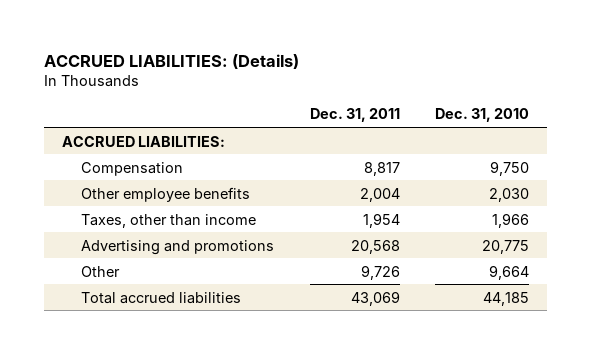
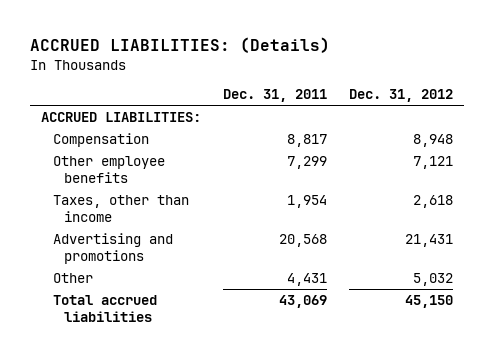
- | Dec. 31, 2011 | Dec. 31, 2010
+ | Dec. 31, 2011 | Dec. 31, 2012
- Other employee benefits | 2,004 | 2,030
+ Other employee benefits | 7,299 | 7,121
- Other | 9,726 | 9,664
+ Other | 4,431 | 5,032

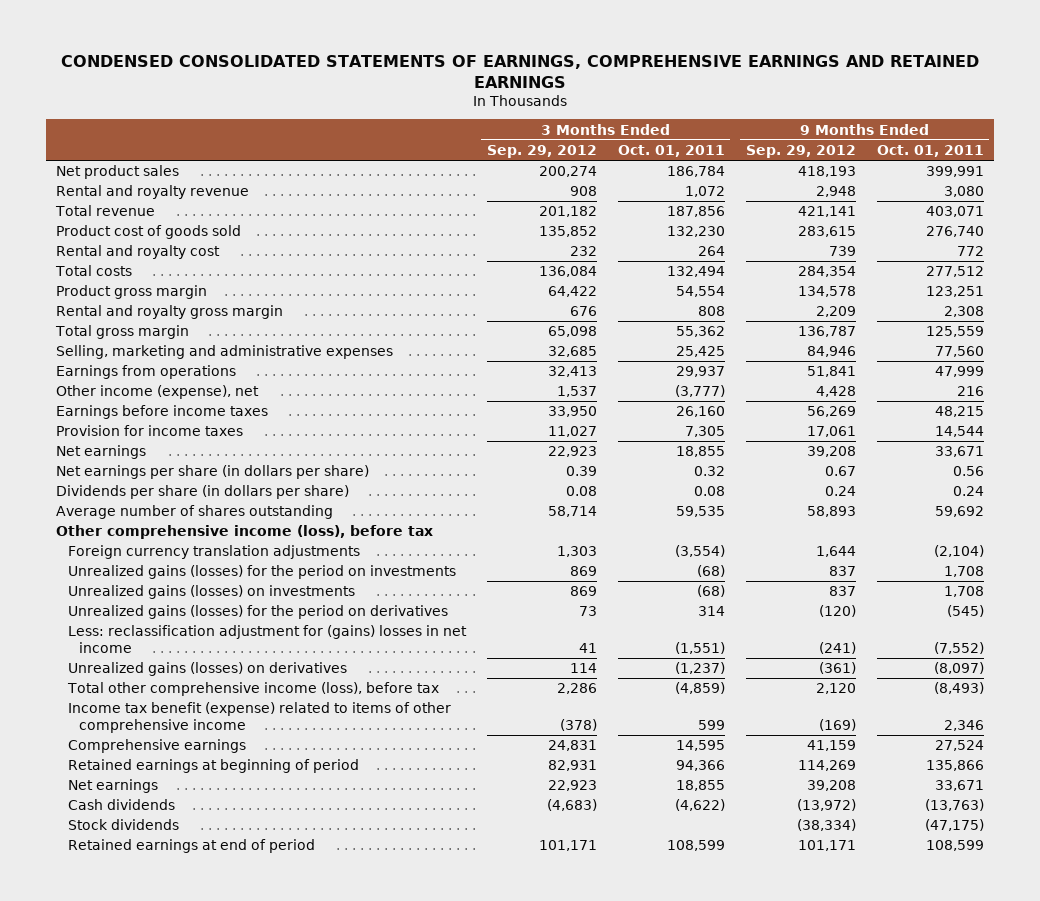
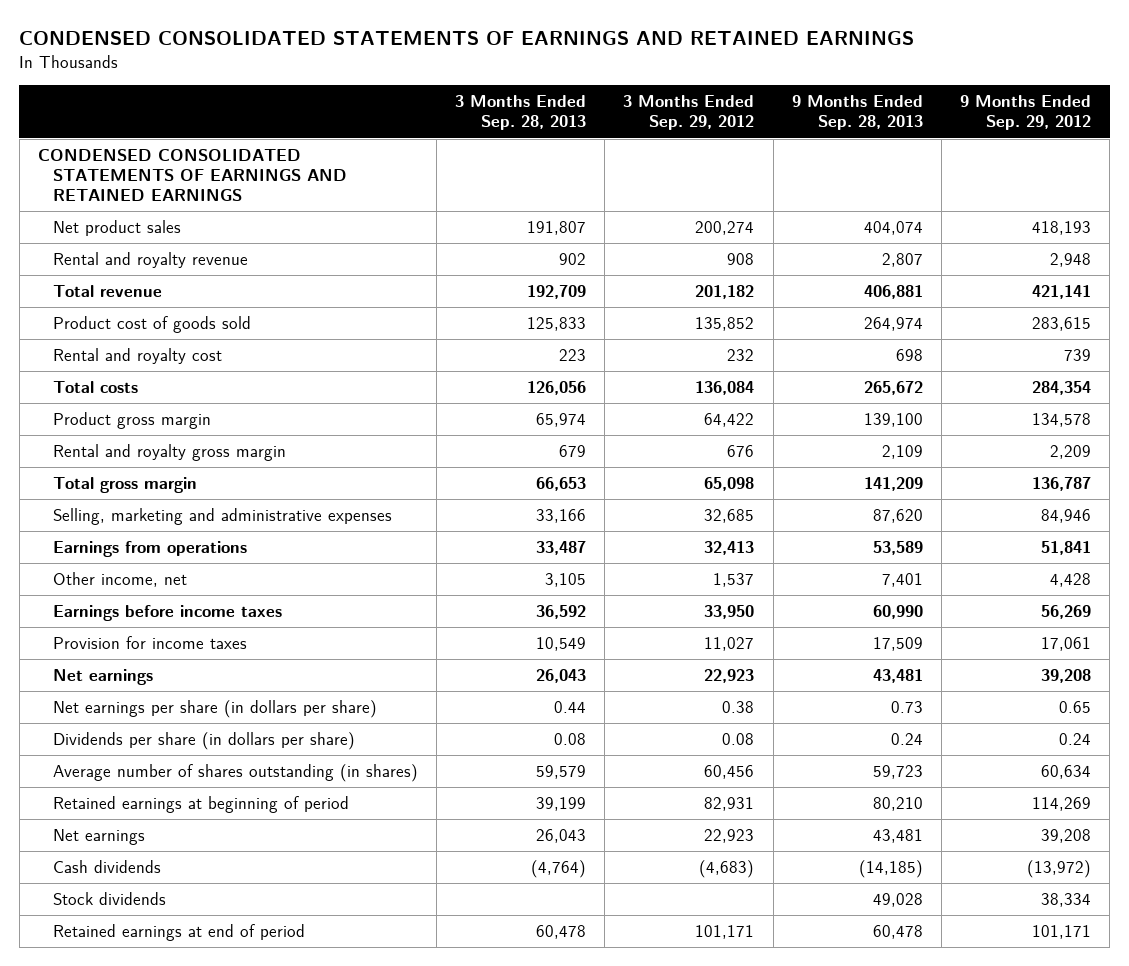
- CONDENSED CONSOLIDATED STATEMENTS OF EARNINGS, COMPREHENSIVE EARNINGS AND RETAINED EARNINGS
+ CONDENSED CONSOLIDATED STATEMENTS OF EARNINGS AND RETAINED EARNINGS
- | 3 Months Ended Sep. 29, 2012 | 3 Months Ended Oct. 01, 2011 | 9 Months Ended Sep. 29, 2012 | 9 Months Ended Oct. 01, 2011
+ | 3 Months Ended Sep. 28, 2013 | 3 Months Ended Sep. 29, 2012 | 9 Months Ended Sep. 28, 2013 | 9 Months Ended Sep. 29, 2012
+ CONDENSED CONSOLIDATED STATEMENTS OF EARNINGS AND RETAINED EARNINGS
- Other income (expense), net | 1,537 | (3,777) | 4,428 | 216
+ Other income, net | 3,105 | 1,537 | 7,401 | 4,428
- Net earnings per share (in dollars per share) | 0.39 | 0.32 | 0.67 | 0.56
+ Net earnings per share (in dollars per share) | 0.44 | 0.38 | 0.73 | 0.65
- Average number of shares outstanding | 58,714 | 59,535 | 58,893 | 59,692
- Other comprehensive income (loss), before tax
- Foreign currency translation adjustments | 1,303 | (3,554) | 1,644 | (2,104)
- Unrealized gains (losses) for the period on investments | 869 | (68) | 837 | 1,708
- Unrealized gains (losses) on investments | 869 | (68) | 837 | 1,708
- Unrealized gains (losses) for the period on derivatives | 73 | 314 | (120) | (545)
- Less: reclassification adjustment for (gains) losses in net income | 41 | (1,551) | (241) | (7,552)
- Unrealized gains (losses) on derivatives | 114 | (1,237) | (361) | (8,097)
- Total other comprehensive income (loss), before tax | 2,286 | (4,859) | 2,120 | (8,493)
- Income tax benefit (expense) related to items of other comprehensive income | (378) | 599 | (169) | 2,346
- Comprehensive earnings | 24,831 | 14,595 | 41,159 | 27,524
+ Average number of shares outstanding (in shares) | 59,579 | 60,456 | 59,723 | 60,634
- Stock dividends | | | (38,334) | (47,175)
+ Stock dividends | | | 49,028 | 38,334

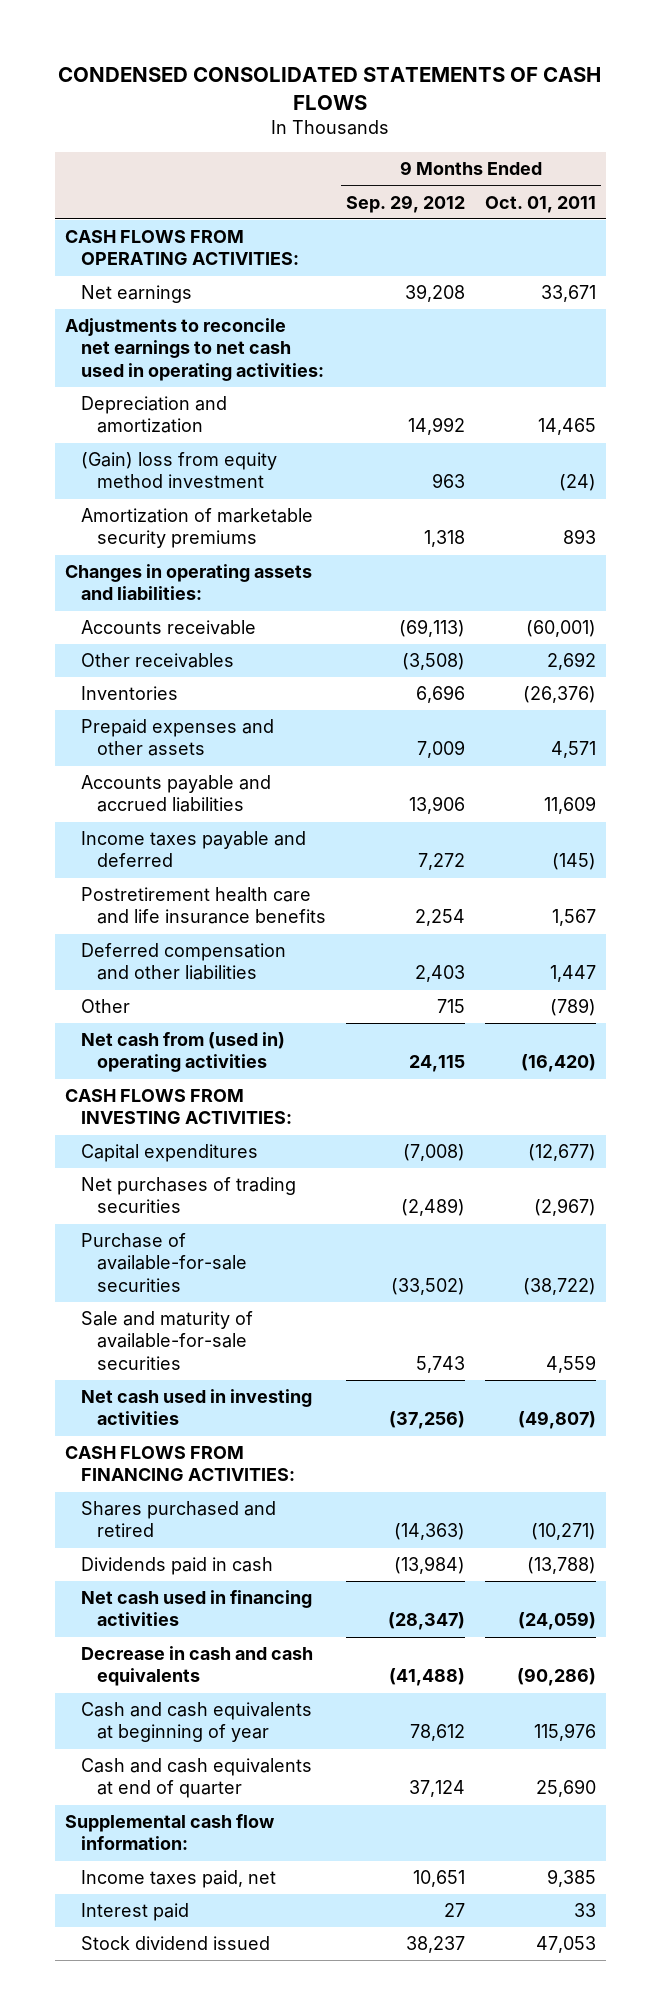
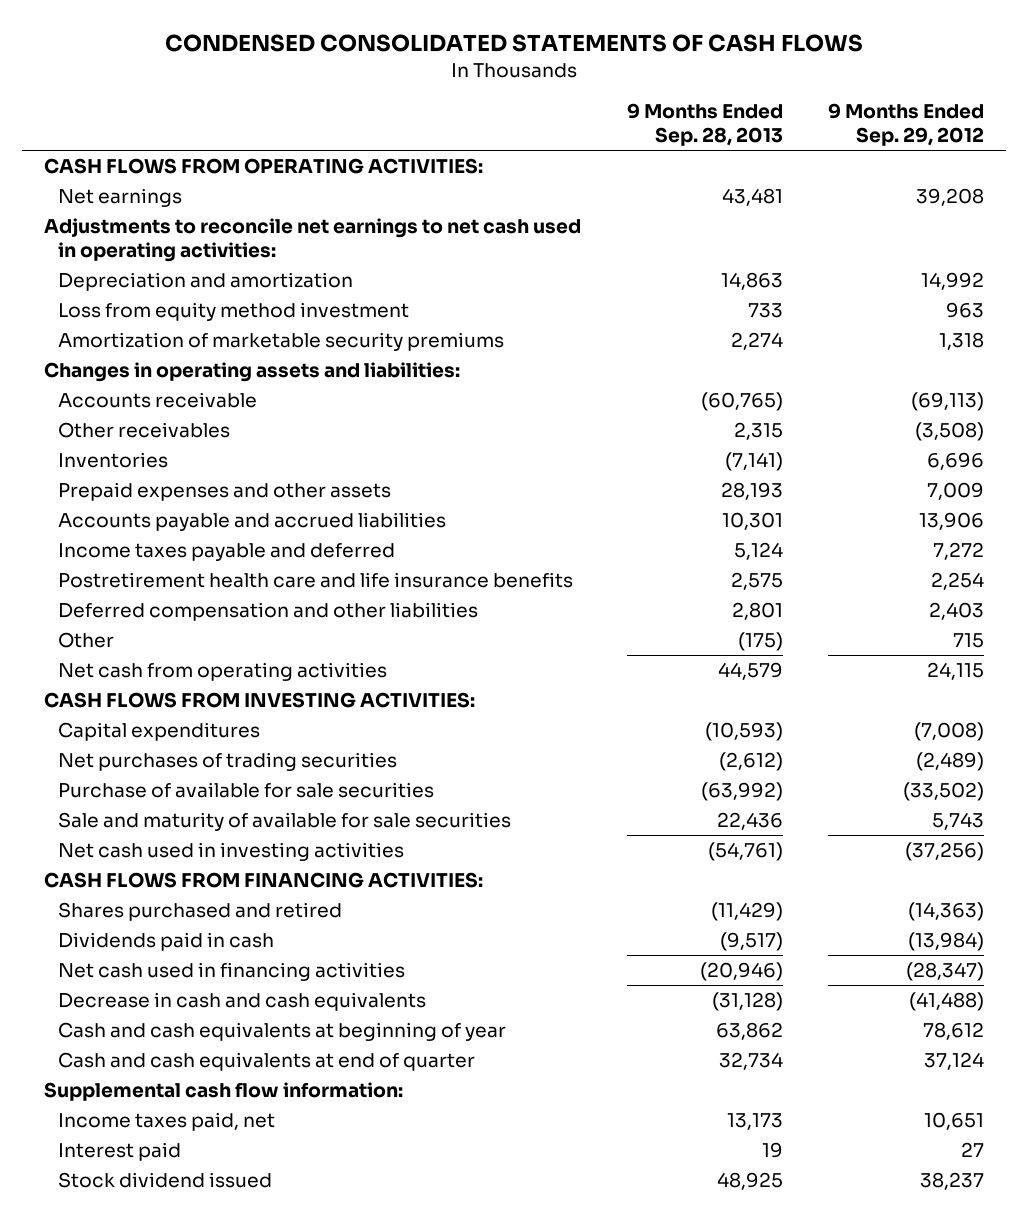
- | 9 Months Ended Sep. 29, 2012 | 9 Months Ended Oct. 01, 2011
+ | 9 Months Ended Sep. 28, 2013 | 9 Months Ended Sep. 29, 2012
- (Gain) loss from equity method investment | 963 | (24)
+ Loss from equity method investment | 733 | 963
- Net cash from (used in) operating activities | 24,115 | (16,420)
+ Net cash from operating activities | 44,579 | 24,115
- Purchase of available-for-sale securities | (33,502) | (38,722)
- Sale and maturity of available-for-sale securities | 5,743 | 4,559
+ Purchase of available for sale securities | (63,992) | (33,502)
+ Sale and maturity of available for sale securities | 22,436 | 5,743

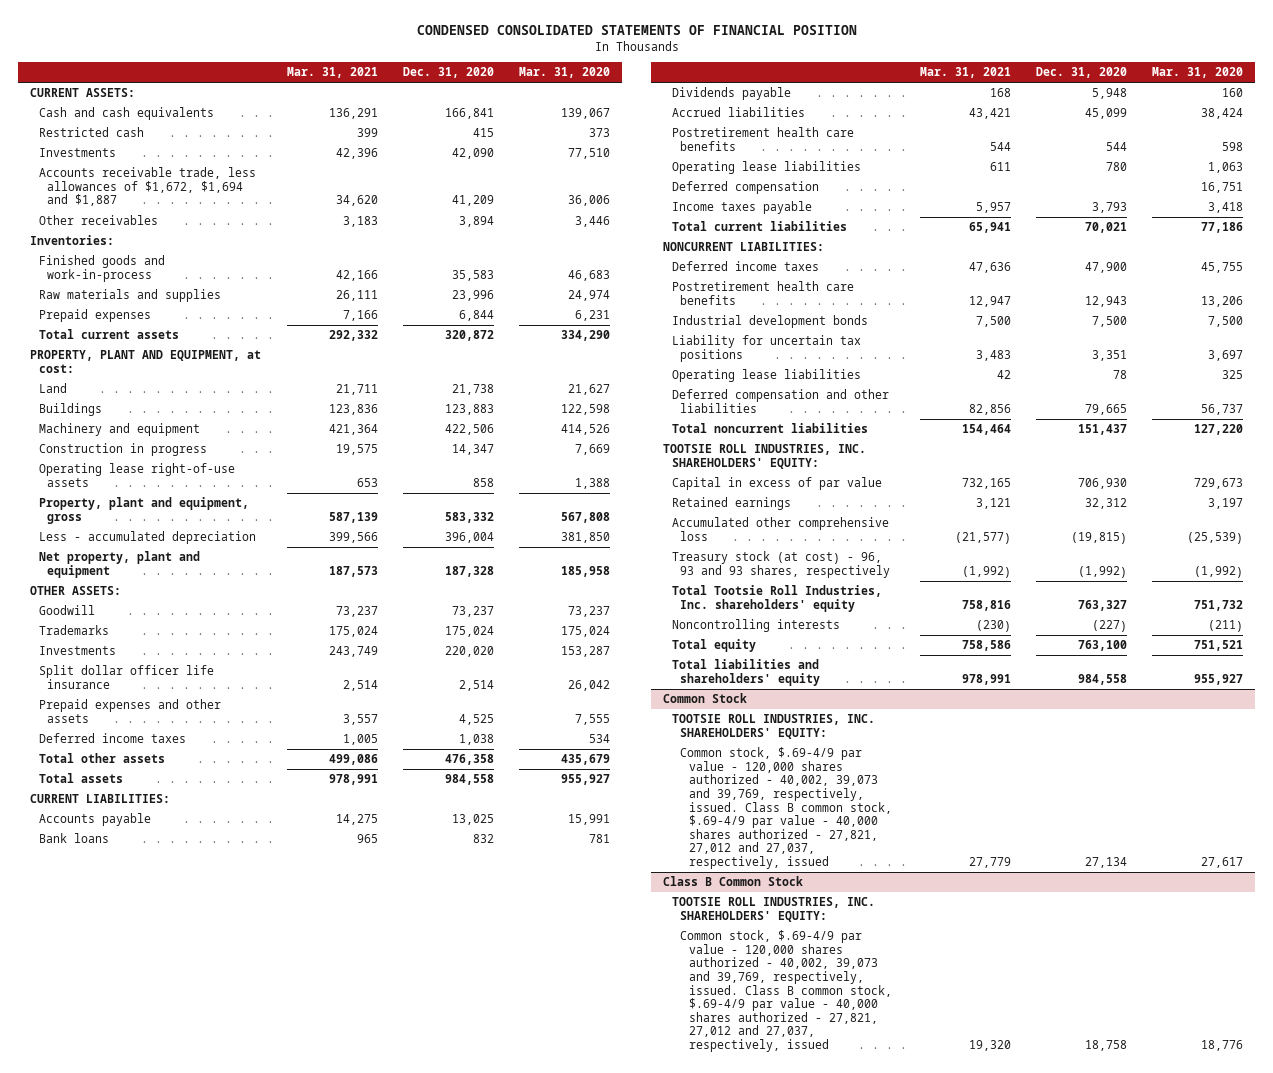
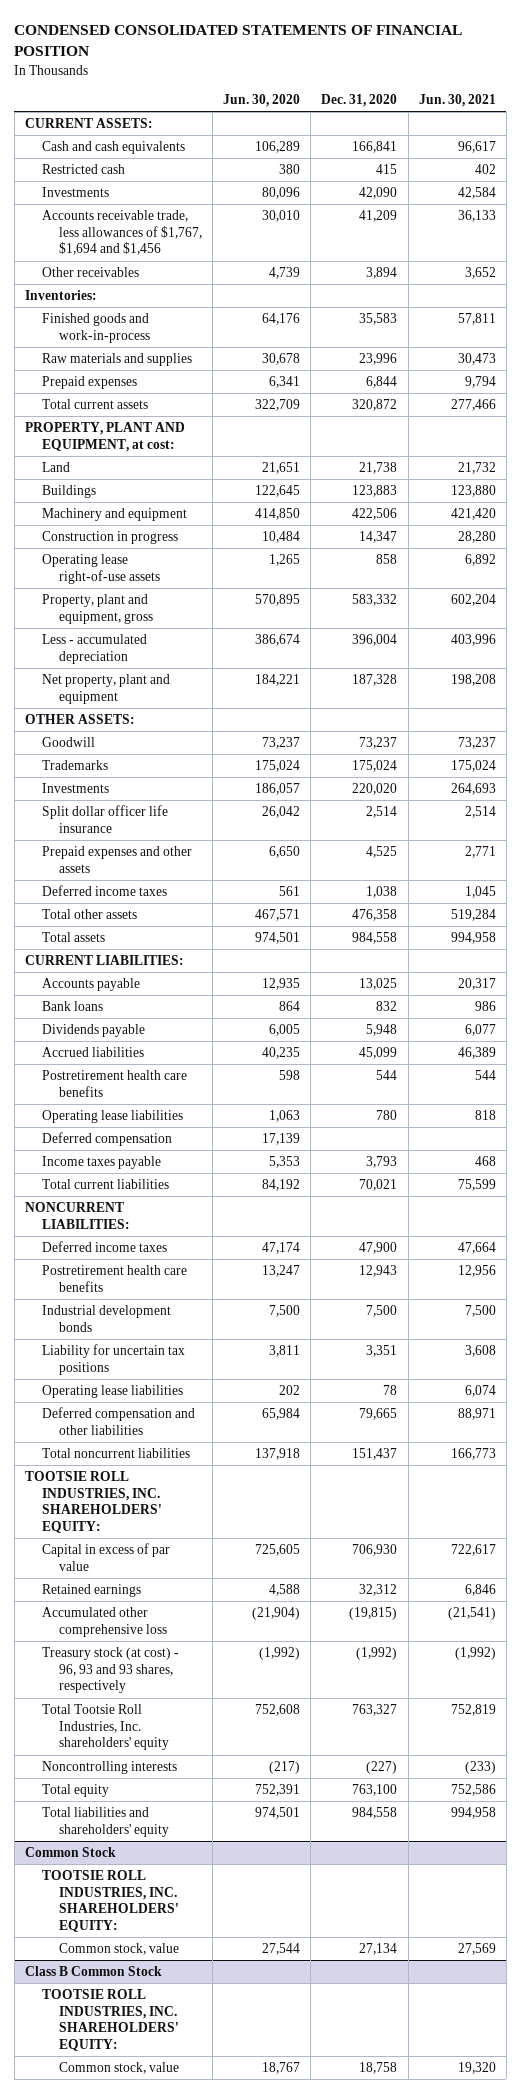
- | Mar. 31, 2021 | Dec. 31, 2020 | Mar. 31, 2020
+ | Jun. 30, 2020 | Dec. 31, 2020 | Jun. 30, 2021
- Accounts receivable trade, less allowances of $1,672, $1,694 and $1,887 | 34,620 | 41,209 | 36,006
+ Accounts receivable trade, less allowances of $1,767, $1,694 and $1,456 | 30,010 | 41,209 | 36,133
@ Common Stock
- Common stock, $.69-4/9 par value - 120,000 shares authorized - 40,002, 39,073 and 39,769, respectively, issued. Class B common stock, $.69-4/9 par value - 40,000 shares authorized - 27,821, 27,012 and 27,037, respectively, issued | 27,779 | 27,134 | 27,617
+ Common stock, value | 27,544 | 27,134 | 27,569
@ Class B Common Stock
- Common stock, $.69-4/9 par value - 120,000 shares authorized - 40,002, 39,073 and 39,769, respectively, issued. Class B common stock, $.69-4/9 par value - 40,000 shares authorized - 27,821, 27,012 and 27,037, respectively, issued | 19,320 | 18,758 | 18,776
+ Common stock, value | 18,767 | 18,758 | 19,320

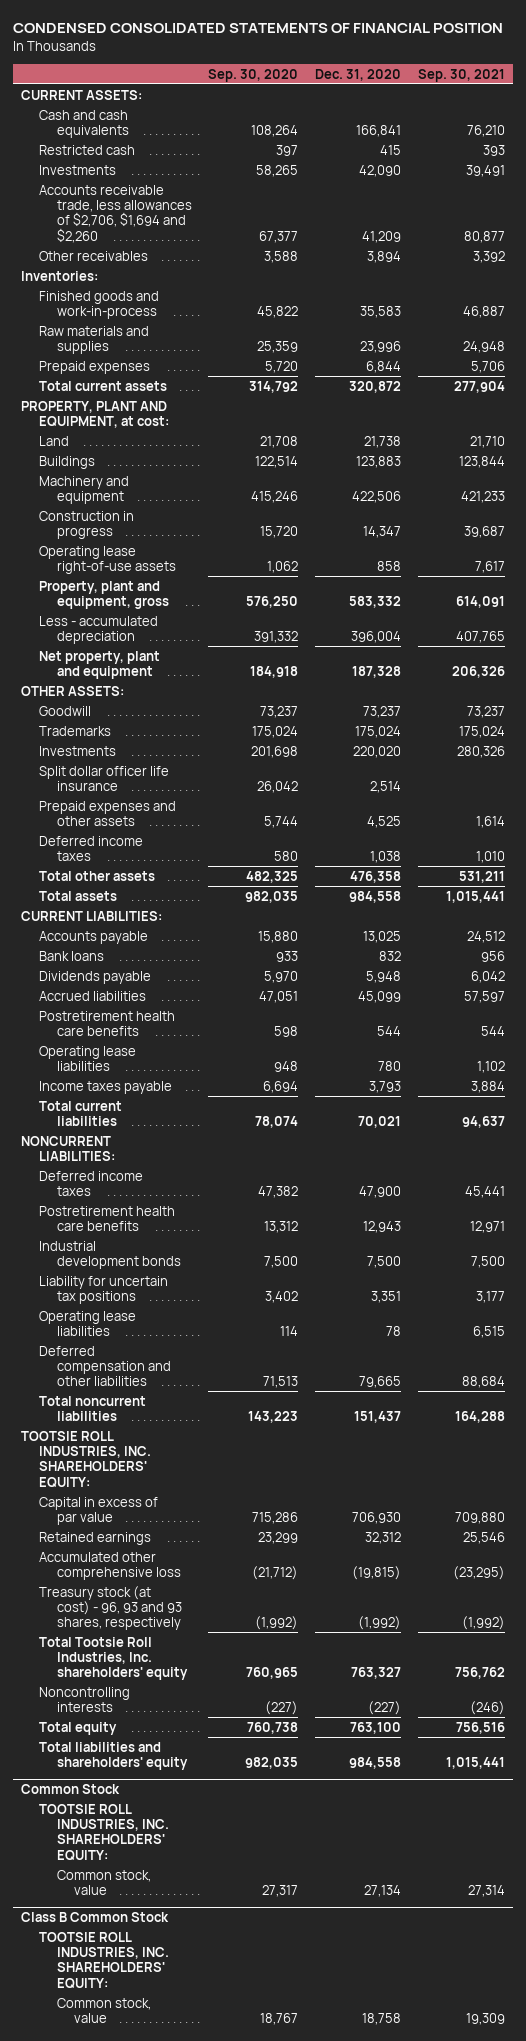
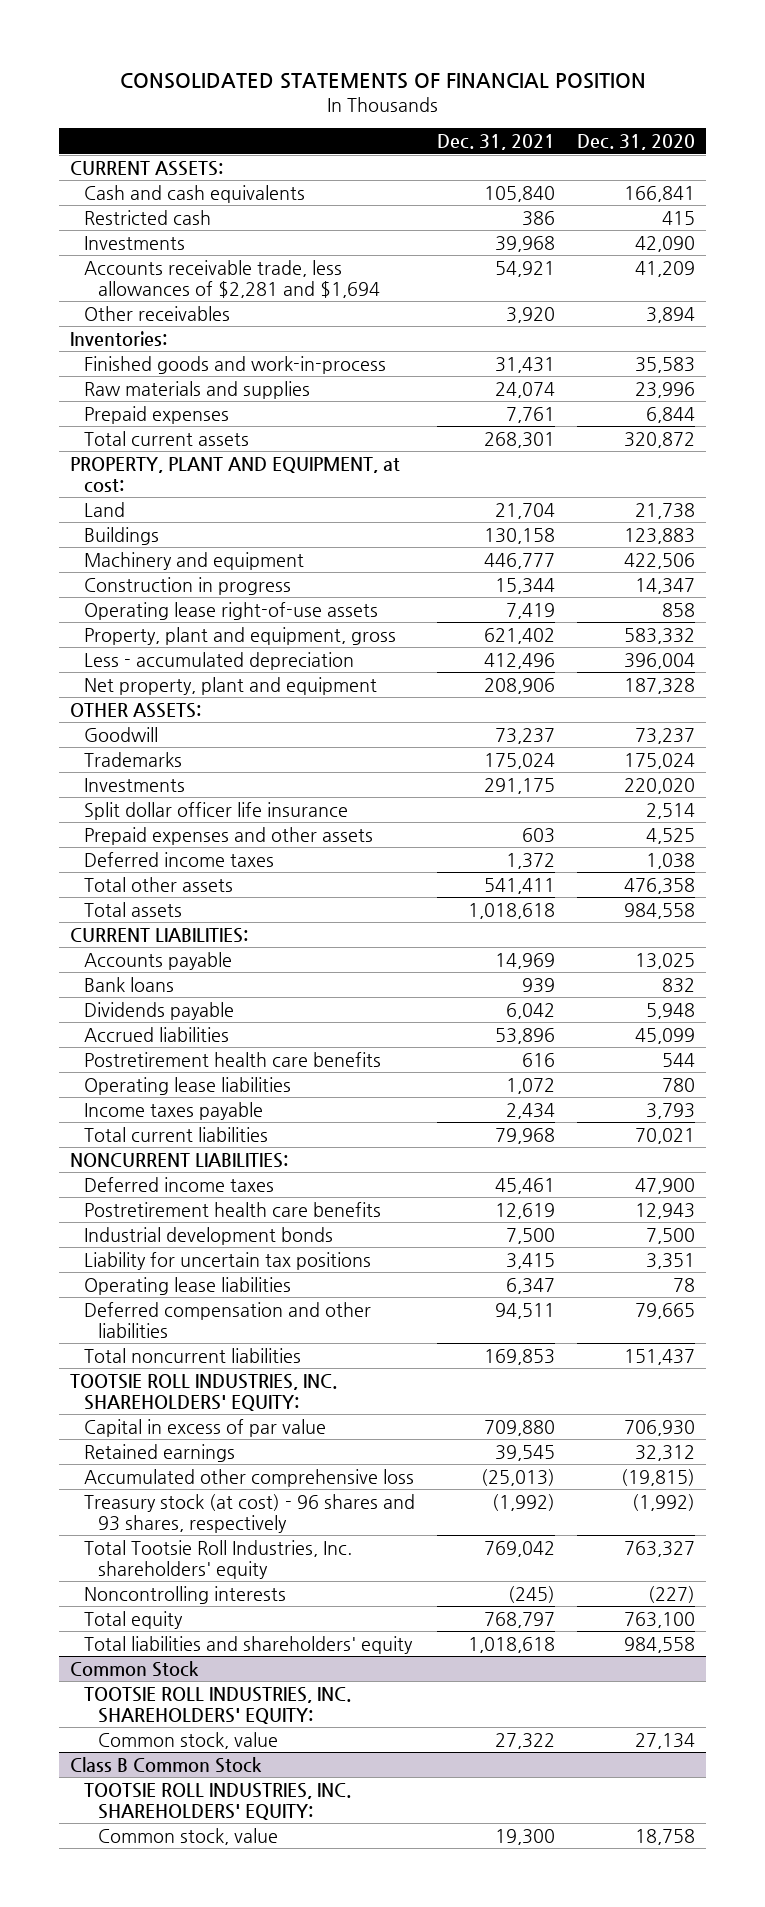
- CONDENSED CONSOLIDATED STATEMENTS OF FINANCIAL POSITION
+ CONSOLIDATED STATEMENTS OF FINANCIAL POSITION
- | Sep. 30, 2020 | Dec. 31, 2020 | Sep. 30, 2021
+ | Dec. 31, 2021 | Dec. 31, 2020
- Accounts receivable trade, less allowances of $2,706, $1,694 and $2,260 | 67,377 | 41,209 | 80,877
+ Accounts receivable trade, less allowances of $2,281 and $1,694 | 54,921 | 41,209
- Treasury stock (at cost) - 96, 93 and 93 shares, respectively | (1,992) | (1,992) | (1,992)
+ Treasury stock (at cost) - 96 shares and 93 shares, respectively | (1,992) | (1,992)

